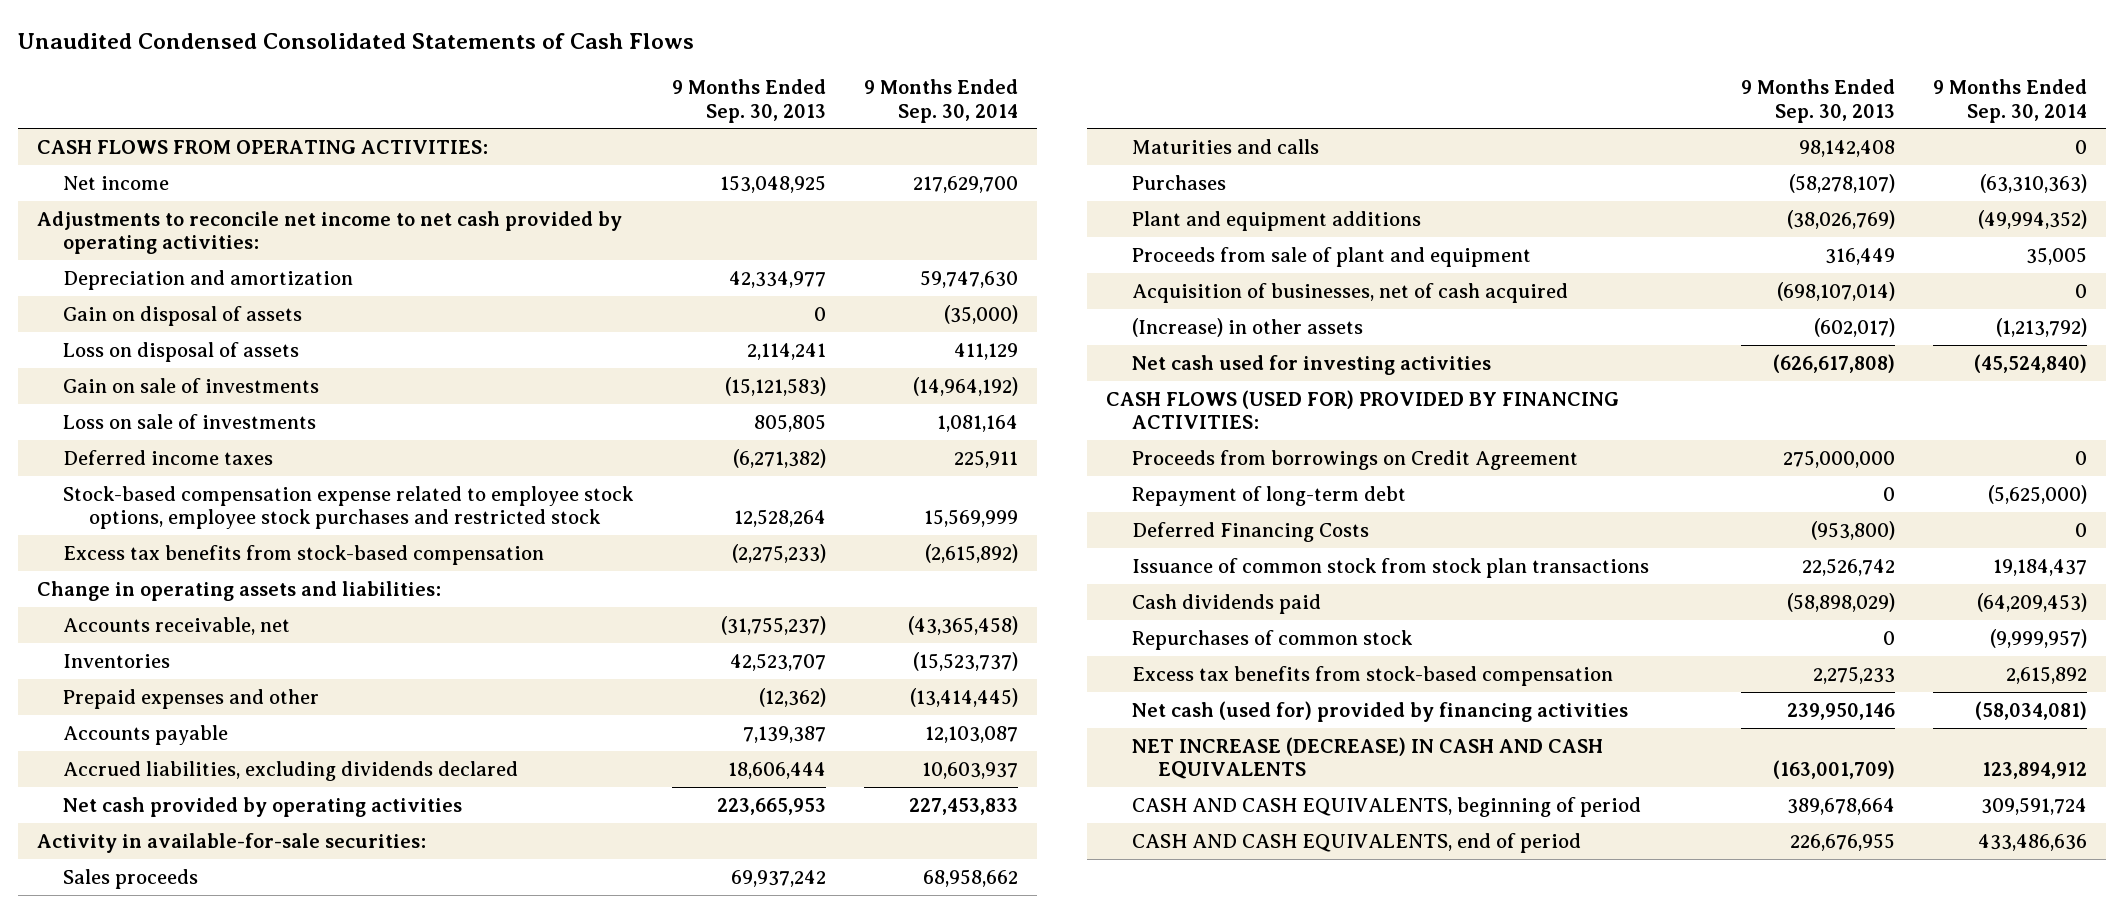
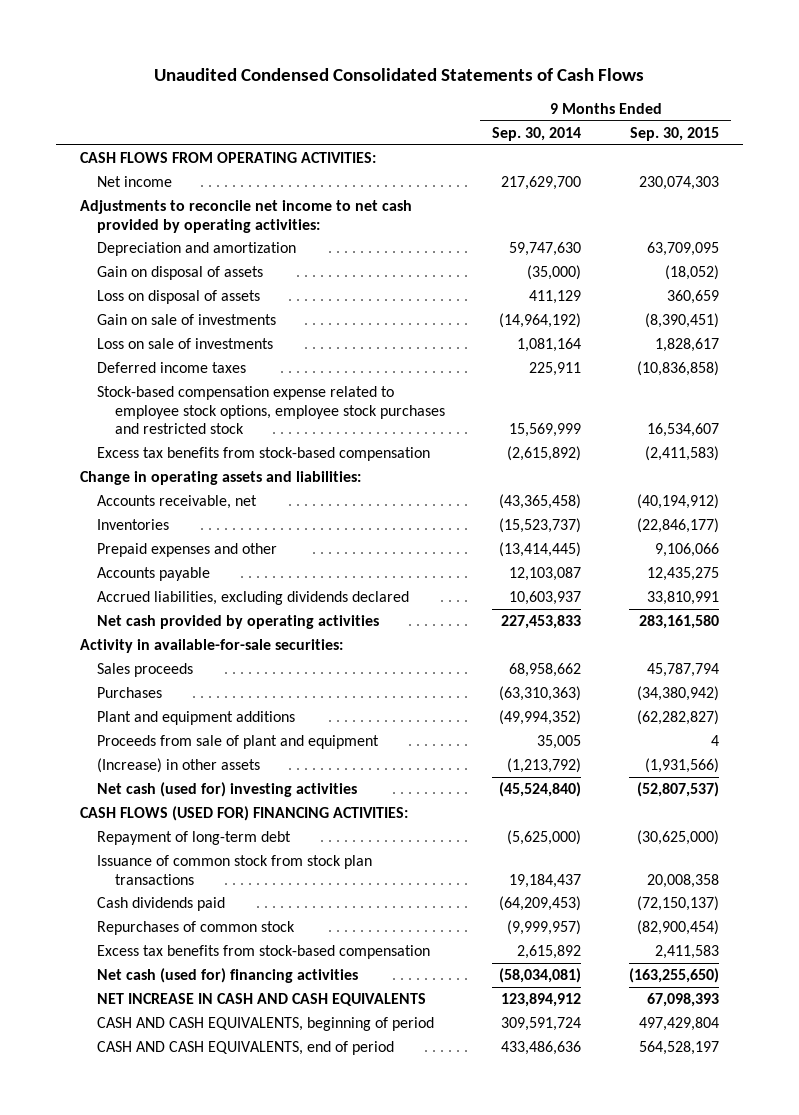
- | 9 Months Ended Sep. 30, 2013 | 9 Months Ended Sep. 30, 2014
+ | 9 Months Ended Sep. 30, 2014 | 9 Months Ended Sep. 30, 2015
- Maturities and calls | 98,142,408 | 0
- Acquisition of businesses, net of cash acquired | (698,107,014) | 0
- Net cash used for investing activities | (626,617,808) | (45,524,840)
- CASH FLOWS (USED FOR) PROVIDED BY FINANCING ACTIVITIES:
- Proceeds from borrowings on Credit Agreement | 275,000,000 | 0
+ Net cash (used for) investing activities | (45,524,840) | (52,807,537)
+ CASH FLOWS (USED FOR) FINANCING ACTIVITIES:
- Deferred Financing Costs | (953,800) | 0
- Net cash (used for) provided by financing activities | 239,950,146 | (58,034,081)
- NET INCREASE (DECREASE) IN CASH AND CASH EQUIVALENTS | (163,001,709) | 123,894,912
+ Net cash (used for) financing activities | (58,034,081) | (163,255,650)
+ NET INCREASE IN CASH AND CASH EQUIVALENTS | 123,894,912 | 67,098,393

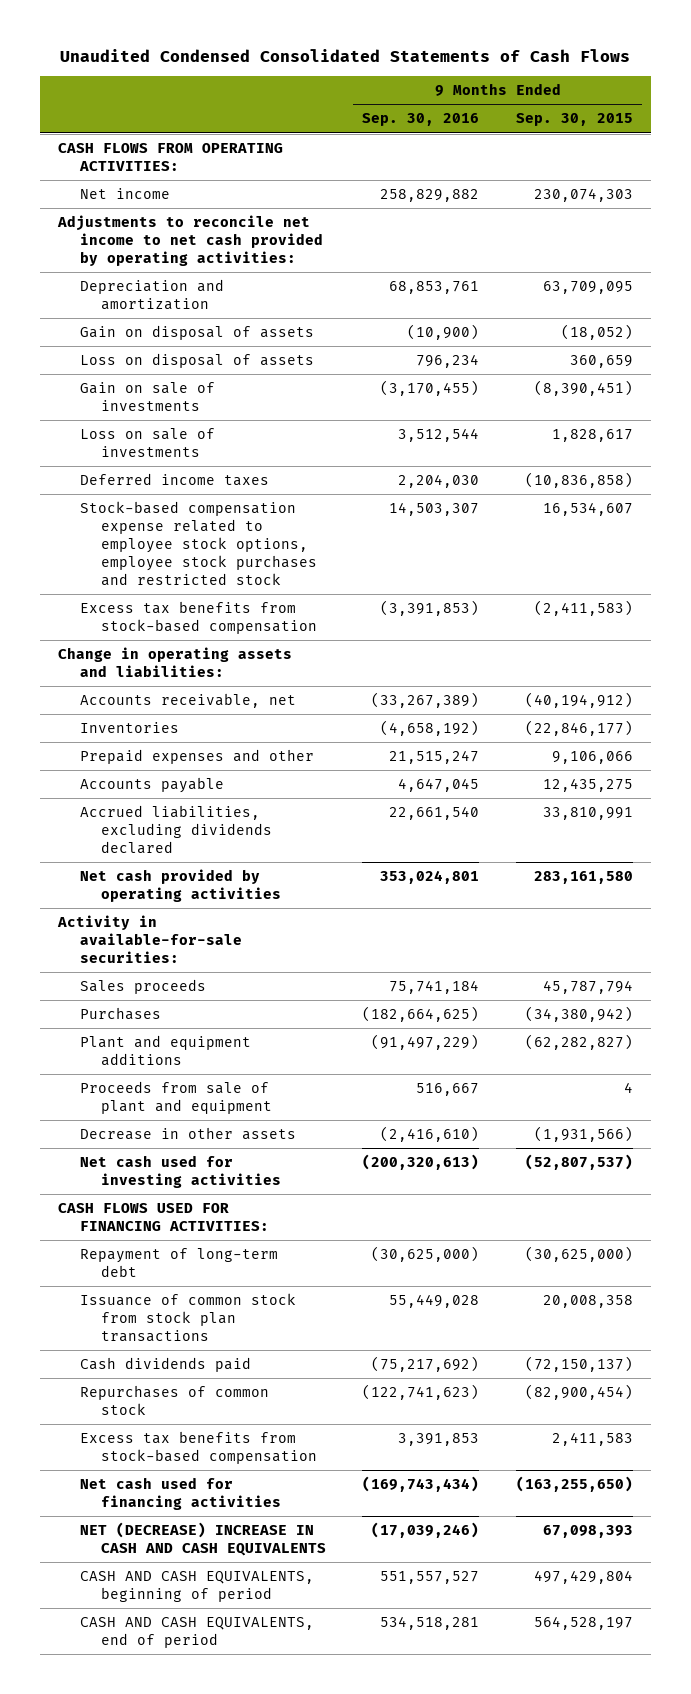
- | 9 Months Ended Sep. 30, 2014 | 9 Months Ended Sep. 30, 2015
+ | 9 Months Ended Sep. 30, 2016 | 9 Months Ended Sep. 30, 2015
- (Increase) in other assets | (1,213,792) | (1,931,566)
- Net cash (used for) investing activities | (45,524,840) | (52,807,537)
- CASH FLOWS (USED FOR) FINANCING ACTIVITIES:
+ Decrease in other assets | (2,416,610) | (1,931,566)
+ Net cash used for investing activities | (200,320,613) | (52,807,537)
+ CASH FLOWS USED FOR FINANCING ACTIVITIES:
- Net cash (used for) financing activities | (58,034,081) | (163,255,650)
- NET INCREASE IN CASH AND CASH EQUIVALENTS | 123,894,912 | 67,098,393
+ Net cash used for financing activities | (169,743,434) | (163,255,650)
+ NET (DECREASE) INCREASE IN CASH AND CASH EQUIVALENTS | (17,039,246) | 67,098,393

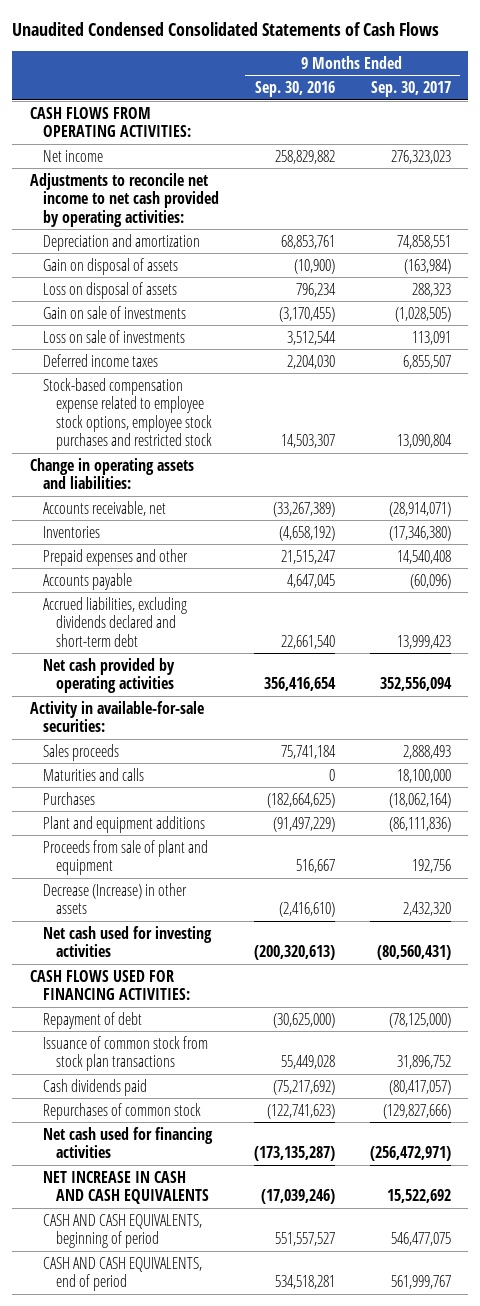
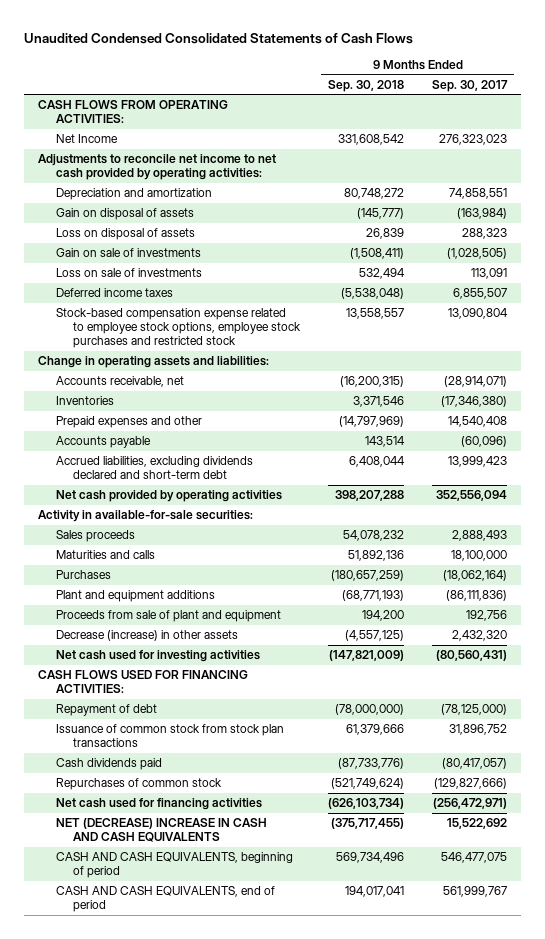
- | 9 Months Ended Sep. 30, 2016 | 9 Months Ended Sep. 30, 2017
+ | 9 Months Ended Sep. 30, 2018 | 9 Months Ended Sep. 30, 2017
- Net income | 258,829,882 | 276,323,023
+ Net Income | 331,608,542 | 276,323,023
- Decrease (Increase) in other assets | (2,416,610) | 2,432,320
+ Decrease (increase) in other assets | (4,557,125) | 2,432,320
- NET INCREASE IN CASH AND CASH EQUIVALENTS | (17,039,246) | 15,522,692
+ NET (DECREASE) INCREASE IN CASH AND CASH EQUIVALENTS | (375,717,455) | 15,522,692

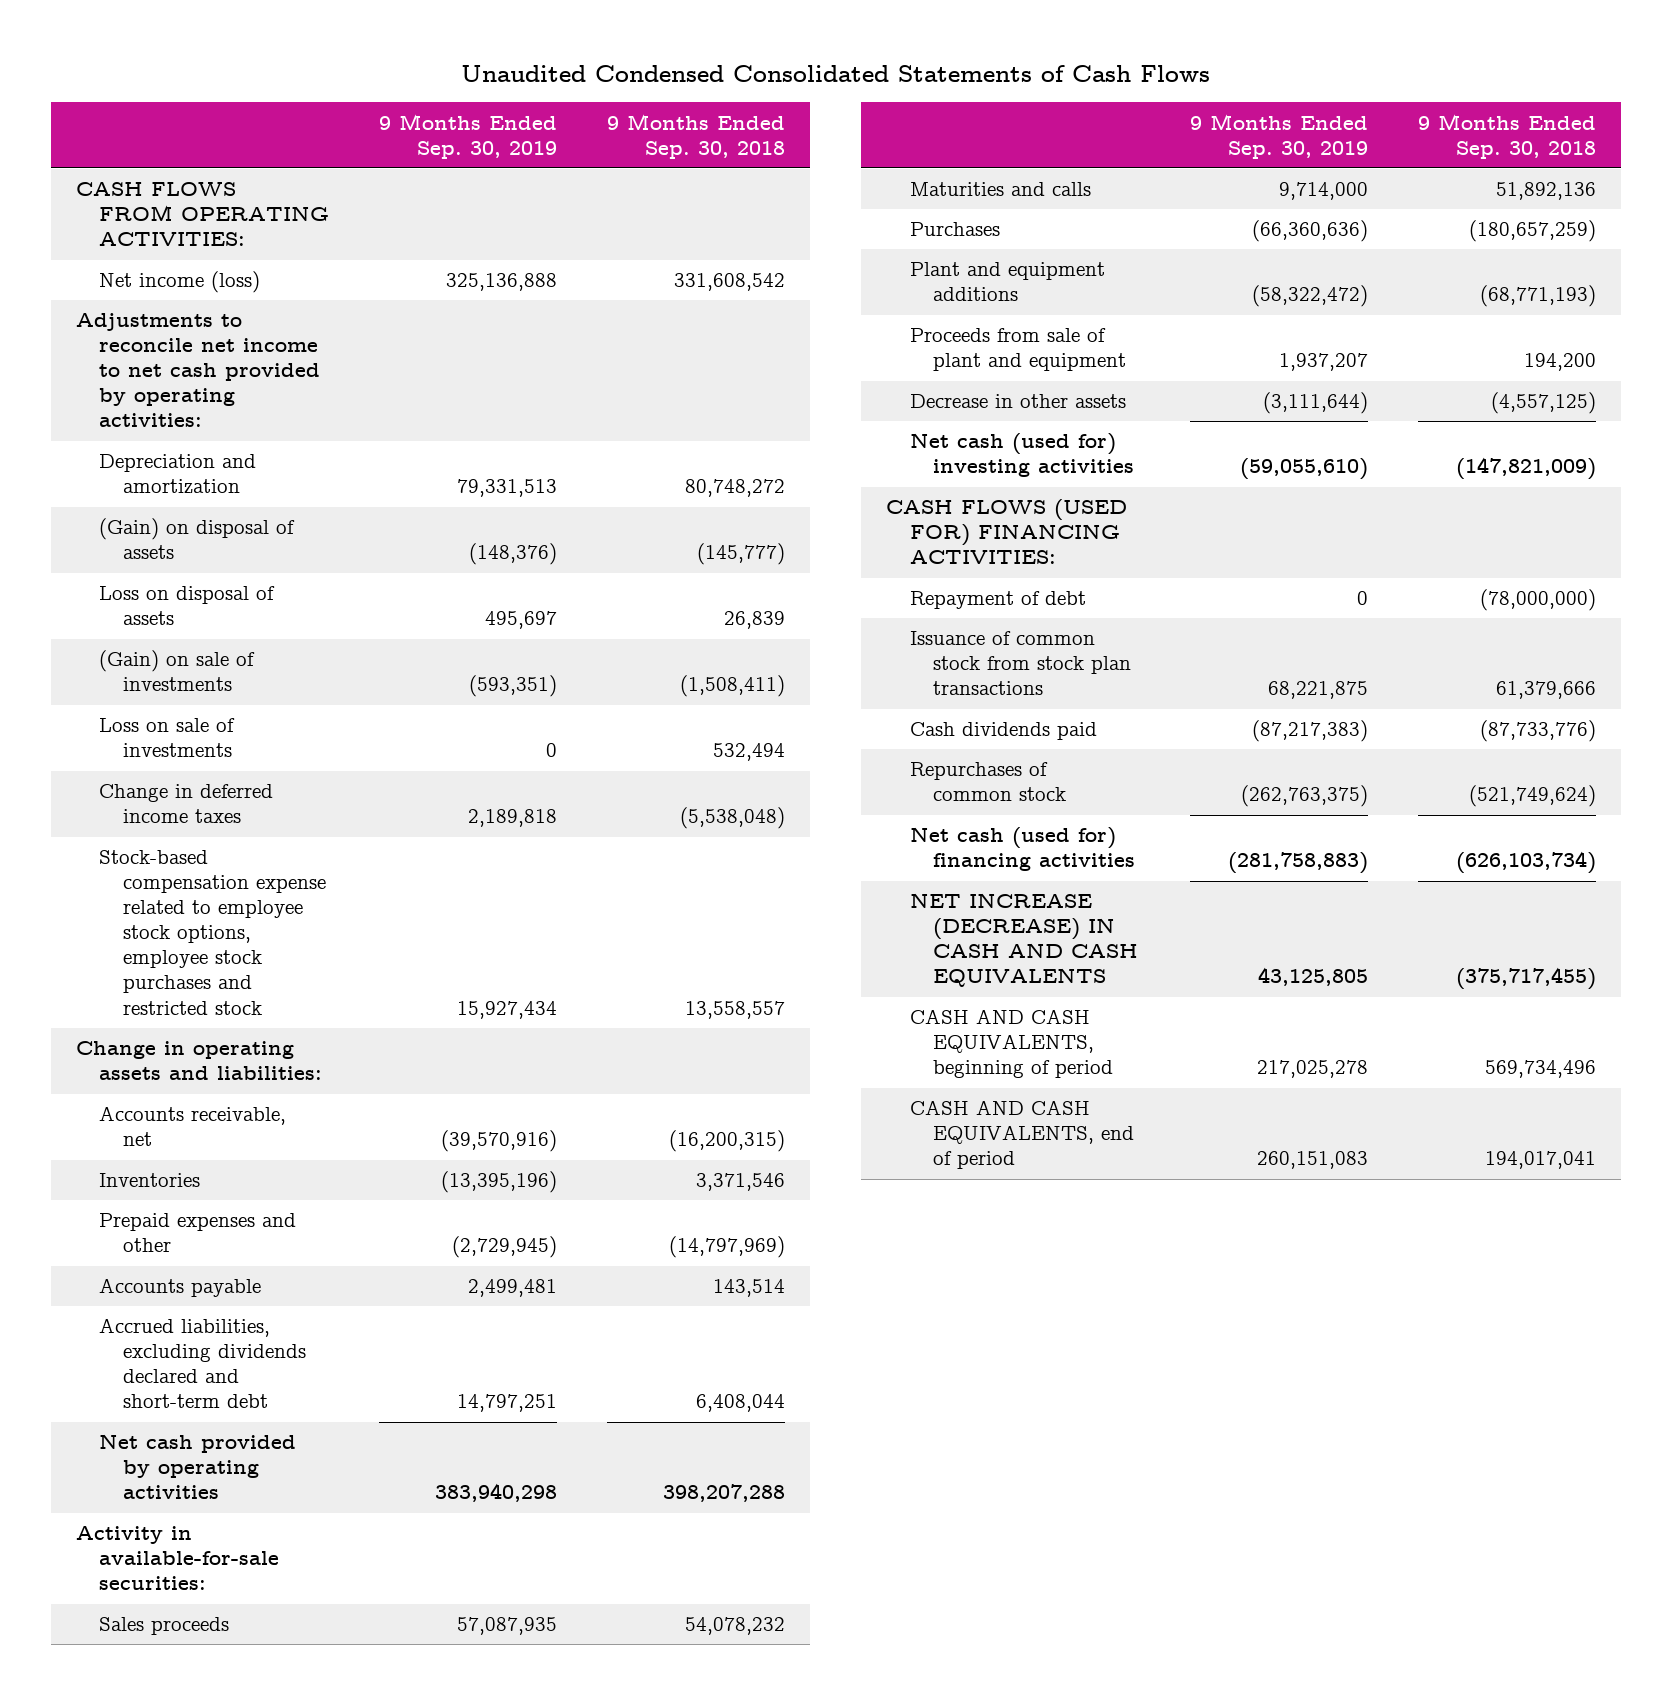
- | 9 Months Ended Sep. 30, 2018 | 9 Months Ended Sep. 30, 2017
+ | 9 Months Ended Sep. 30, 2019 | 9 Months Ended Sep. 30, 2018
- Net Income | 331,608,542 | 276,323,023
+ Net income (loss) | 325,136,888 | 331,608,542
- Gain on disposal of assets | (145,777) | (163,984)
+ (Gain) on disposal of assets | (148,376) | (145,777)
- Gain on sale of investments | (1,508,411) | (1,028,505)
+ (Gain) on sale of investments | (593,351) | (1,508,411)
- Deferred income taxes | (5,538,048) | 6,855,507
+ Change in deferred income taxes | 2,189,818 | (5,538,048)
- Decrease (increase) in other assets | (4,557,125) | 2,432,320
- Net cash used for investing activities | (147,821,009) | (80,560,431)
- CASH FLOWS USED FOR FINANCING ACTIVITIES:
+ Decrease in other assets | (3,111,644) | (4,557,125)
+ Net cash (used for) investing activities | (59,055,610) | (147,821,009)
+ CASH FLOWS (USED FOR) FINANCING ACTIVITIES:
- Net cash used for financing activities | (626,103,734) | (256,472,971)
- NET (DECREASE) INCREASE IN CASH AND CASH EQUIVALENTS | (375,717,455) | 15,522,692
+ Net cash (used for) financing activities | (281,758,883) | (626,103,734)
+ NET INCREASE (DECREASE) IN CASH AND CASH EQUIVALENTS | 43,125,805 | (375,717,455)

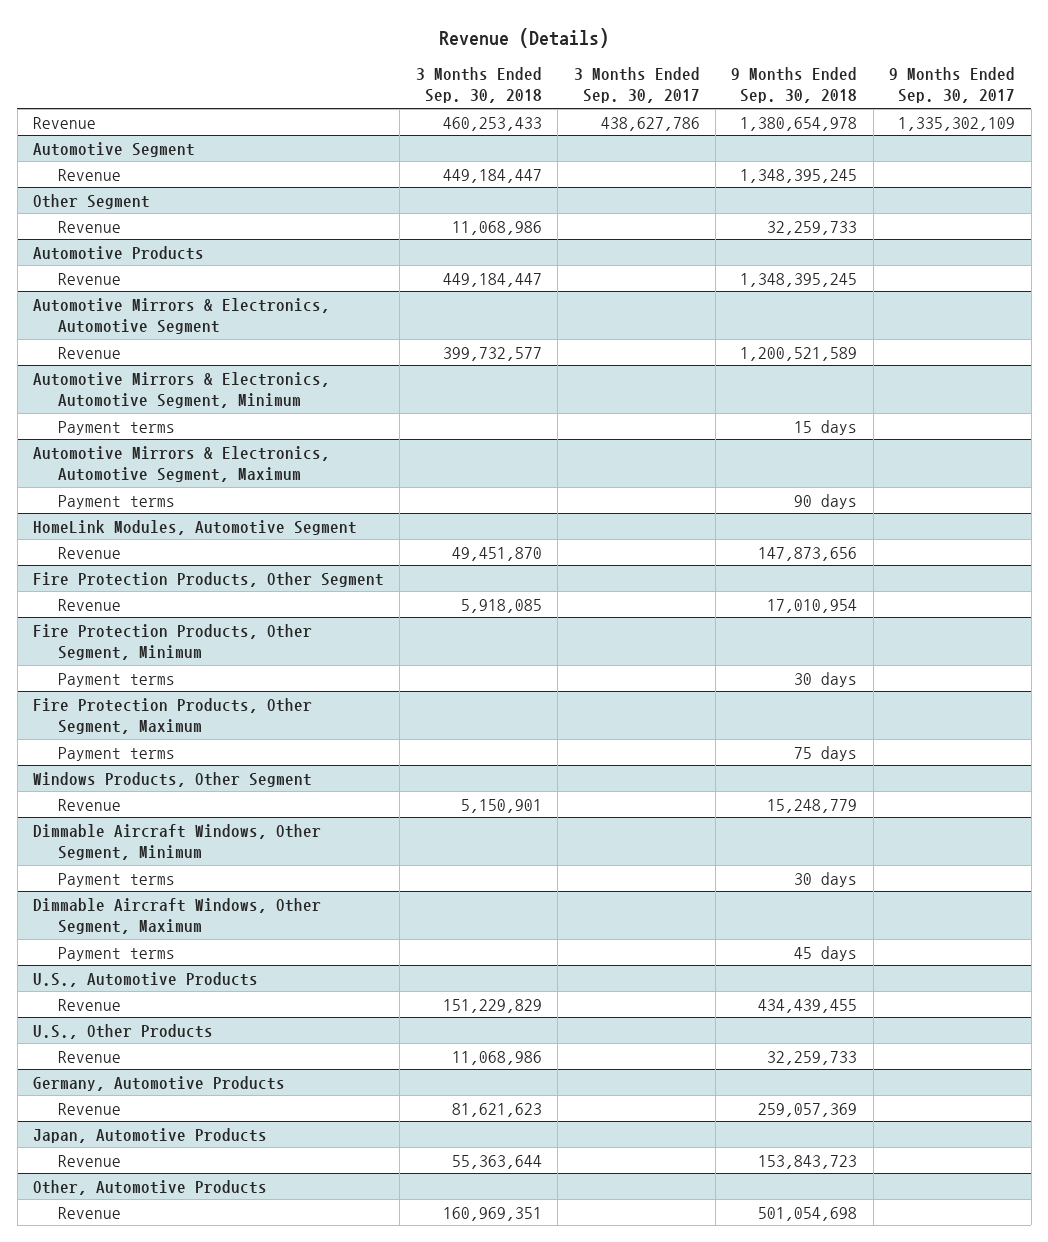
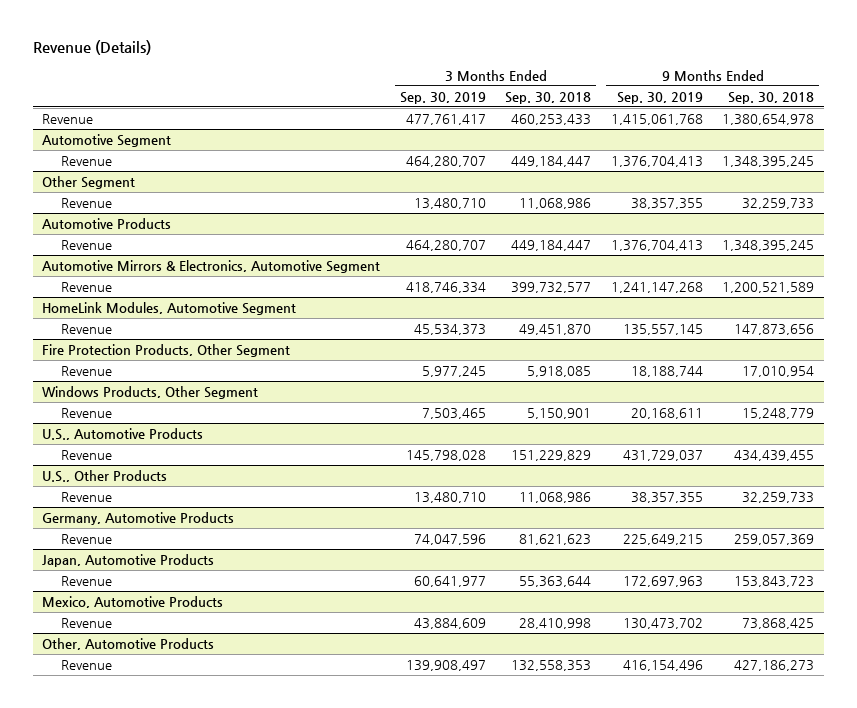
- | 3 Months Ended Sep. 30, 2018 | 3 Months Ended Sep. 30, 2017 | 9 Months Ended Sep. 30, 2018 | 9 Months Ended Sep. 30, 2017
+ | 3 Months Ended Sep. 30, 2019 | 3 Months Ended Sep. 30, 2018 | 9 Months Ended Sep. 30, 2019 | 9 Months Ended Sep. 30, 2018
- Automotive Mirrors & Electronics, Automotive Segment, Minimum
- Payment terms | | | 15 days |
- Automotive Mirrors & Electronics, Automotive Segment, Maximum
- Payment terms | | | 90 days |
- Fire Protection Products, Other Segment, Minimum
- Payment terms | | | 30 days |
- Fire Protection Products, Other Segment, Maximum
- Payment terms | | | 75 days |
- Dimmable Aircraft Windows, Other Segment, Minimum
- Payment terms | | | 30 days |
- Dimmable Aircraft Windows, Other Segment, Maximum
- Payment terms | | | 45 days |
+ Mexico, Automotive Products
+ Revenue | 43,884,609 | 28,410,998 | 130,473,702 | 73,868,425
@ Other, Automotive Products
- Revenue | 160,969,351 | | 501,054,698 |
+ Revenue | 139,908,497 | 132,558,353 | 416,154,496 | 427,186,273

